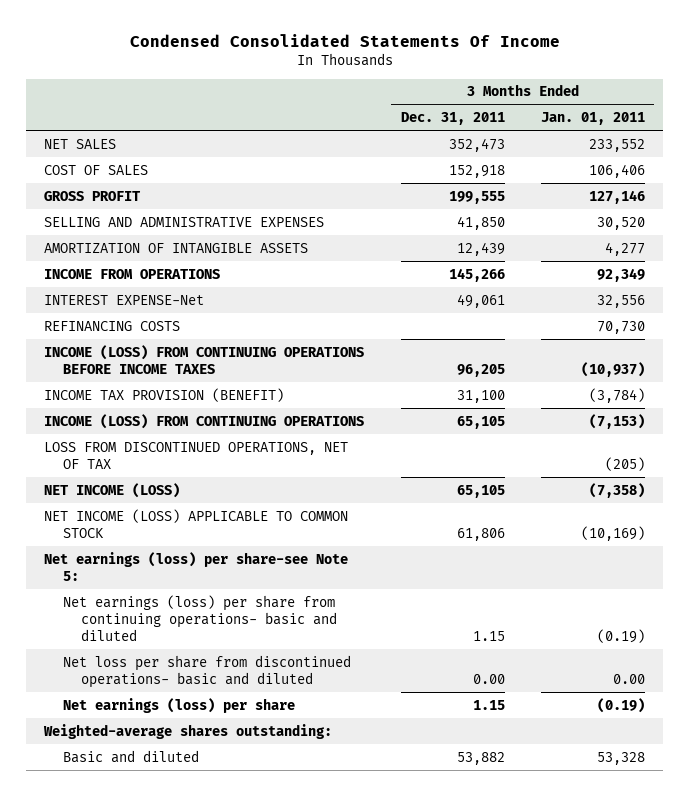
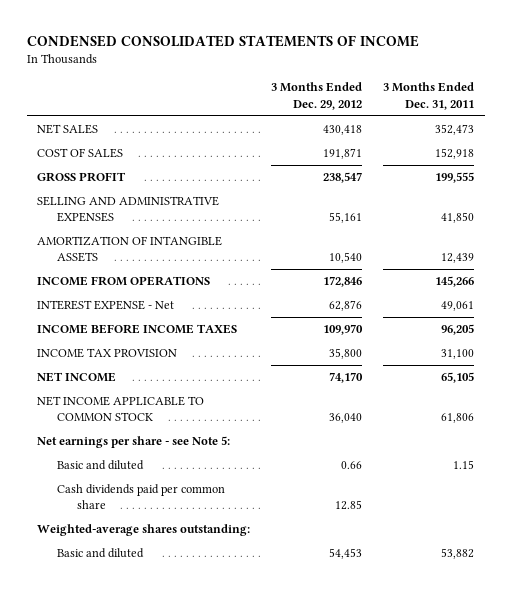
- Condensed Consolidated Statements Of Income
+ CONDENSED CONSOLIDATED STATEMENTS OF INCOME
- | 3 Months Ended Dec. 31, 2011 | 3 Months Ended Jan. 01, 2011
+ | 3 Months Ended Dec. 29, 2012 | 3 Months Ended Dec. 31, 2011
- INTEREST EXPENSE-Net | 49,061 | 32,556
- REFINANCING COSTS | | 70,730
- INCOME (LOSS) FROM CONTINUING OPERATIONS BEFORE INCOME TAXES | 96,205 | (10,937)
- INCOME TAX PROVISION (BENEFIT) | 31,100 | (3,784)
- INCOME (LOSS) FROM CONTINUING OPERATIONS | 65,105 | (7,153)
- LOSS FROM DISCONTINUED OPERATIONS, NET OF TAX | | (205)
- NET INCOME (LOSS) | 65,105 | (7,358)
- NET INCOME (LOSS) APPLICABLE TO COMMON STOCK | 61,806 | (10,169)
- Net earnings (loss) per share-see Note 5:
- Net earnings (loss) per share from continuing operations- basic and diluted | 1.15 | (0.19)
- Net loss per share from discontinued operations- basic and diluted | 0.00 | 0.00
- Net earnings (loss) per share | 1.15 | (0.19)
+ INTEREST EXPENSE - Net | 62,876 | 49,061
+ INCOME BEFORE INCOME TAXES | 109,970 | 96,205
+ INCOME TAX PROVISION | 35,800 | 31,100
+ NET INCOME | 74,170 | 65,105
+ NET INCOME APPLICABLE TO COMMON STOCK | 36,040 | 61,806
+ Net earnings per share - see Note 5:
+ Basic and diluted | 0.66 | 1.15
+ Cash dividends paid per common share | 12.85 |

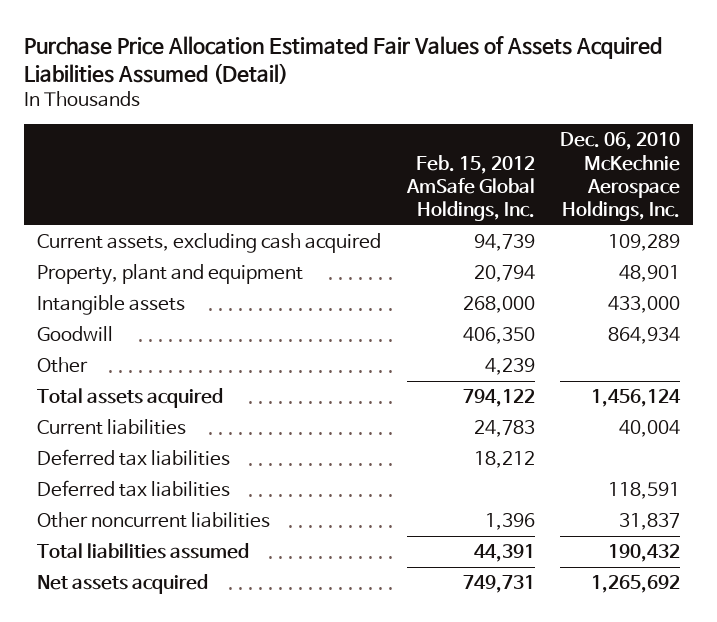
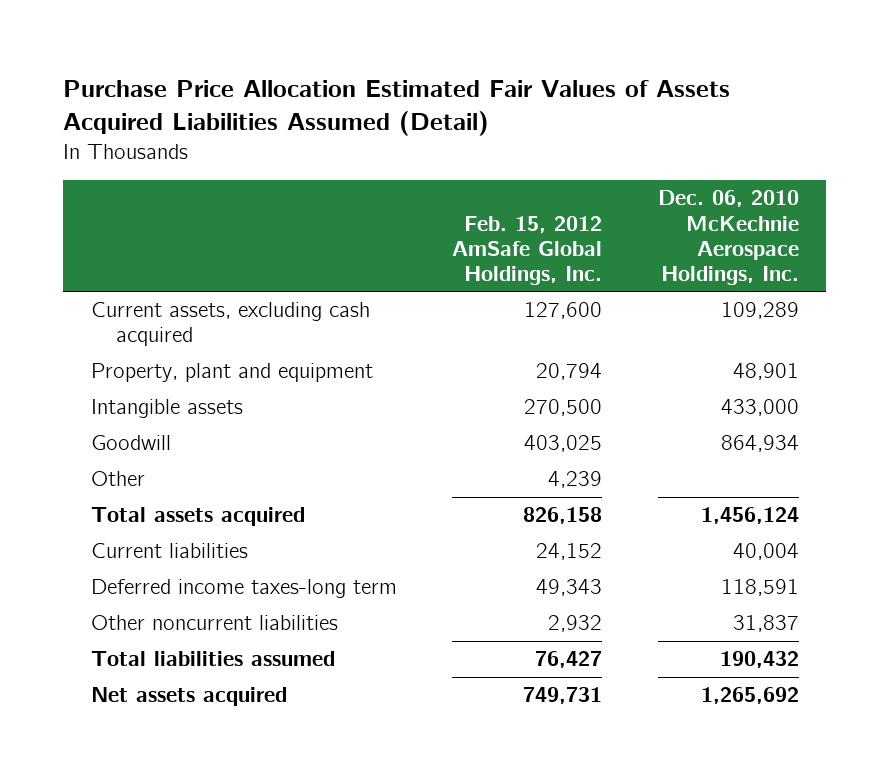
- Current assets, excluding cash acquired | 94,739 | 109,289
+ Current assets, excluding cash acquired | 127,600 | 109,289
- Intangible assets | 268,000 | 433,000
- Goodwill | 406,350 | 864,934
+ Intangible assets | 270,500 | 433,000
+ Goodwill | 403,025 | 864,934
- Total assets acquired | 794,122 | 1,456,124
- Current liabilities | 24,783 | 40,004
- Deferred tax liabilities | 18,212 |
- Deferred tax liabilities | | 118,591
- Other noncurrent liabilities | 1,396 | 31,837
- Total liabilities assumed | 44,391 | 190,432
+ Total assets acquired | 826,158 | 1,456,124
+ Current liabilities | 24,152 | 40,004
+ Deferred income taxes-long term | 49,343 | 118,591
+ Other noncurrent liabilities | 2,932 | 31,837
+ Total liabilities assumed | 76,427 | 190,432

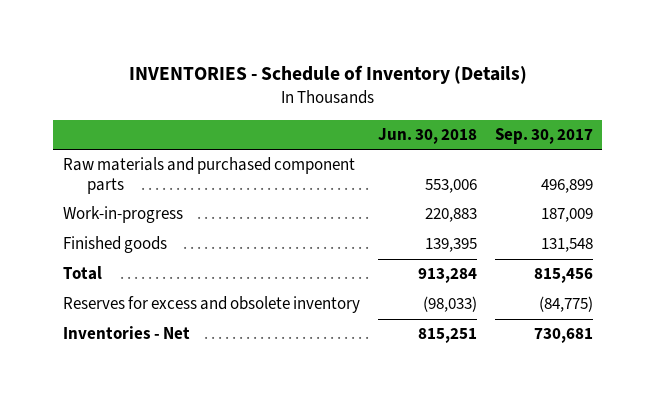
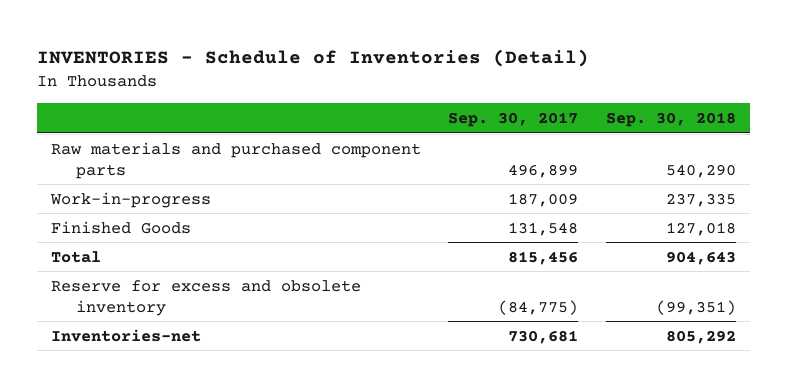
- INVENTORIES - Schedule of Inventory (Details)
+ INVENTORIES - Schedule of Inventories (Detail)
- | Jun. 30, 2018 | Sep. 30, 2017
+ | Sep. 30, 2017 | Sep. 30, 2018
- Finished goods | 139,395 | 131,548
+ Finished Goods | 131,548 | 127,018
- Reserves for excess and obsolete inventory | (98,033) | (84,775)
- Inventories - Net | 815,251 | 730,681
+ Reserve for excess and obsolete inventory | (84,775) | (99,351)
+ Inventories-net | 730,681 | 805,292

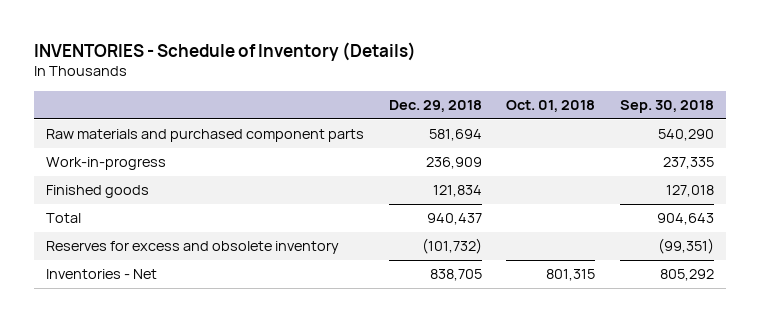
- INVENTORIES - Schedule of Inventories (Detail)
+ INVENTORIES - Schedule of Inventory (Details)
- | Sep. 30, 2017 | Sep. 30, 2018
+ | Dec. 29, 2018 | Oct. 01, 2018 | Sep. 30, 2018
- Finished Goods | 131,548 | 127,018
+ Finished goods | 121,834 | | 127,018
- Reserve for excess and obsolete inventory | (84,775) | (99,351)
- Inventories-net | 730,681 | 805,292
+ Reserves for excess and obsolete inventory | (101,732) | | (99,351)
+ Inventories - Net | 838,705 | 801,315 | 805,292

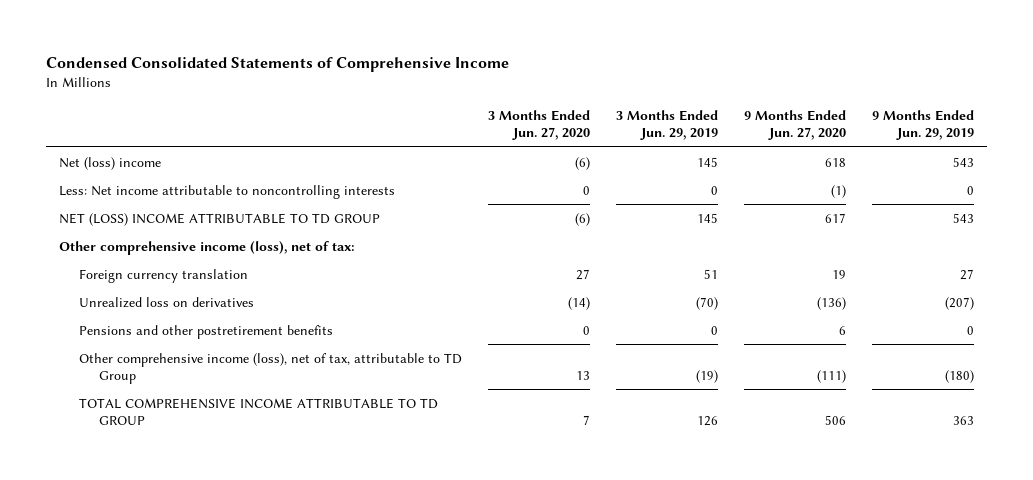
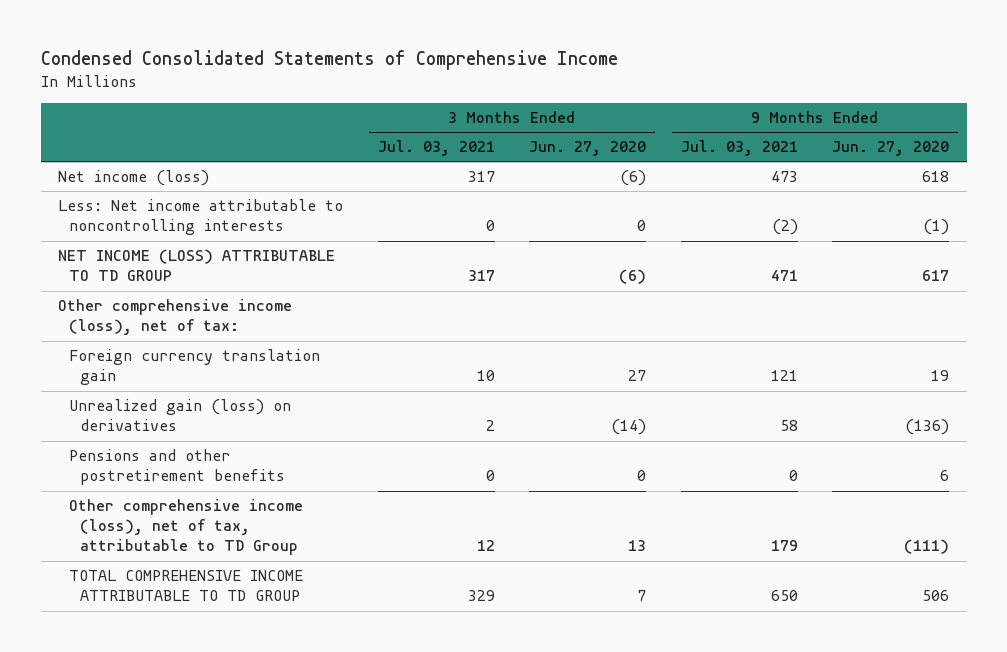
- | 3 Months Ended Jun. 27, 2020 | 3 Months Ended Jun. 29, 2019 | 9 Months Ended Jun. 27, 2020 | 9 Months Ended Jun. 29, 2019
+ | 3 Months Ended Jul. 03, 2021 | 3 Months Ended Jun. 27, 2020 | 9 Months Ended Jul. 03, 2021 | 9 Months Ended Jun. 27, 2020
- Net (loss) income | (6) | 145 | 618 | 543
+ Net income (loss) | 317 | (6) | 473 | 618
- NET (LOSS) INCOME ATTRIBUTABLE TO TD GROUP | (6) | 145 | 617 | 543
+ NET INCOME (LOSS) ATTRIBUTABLE TO TD GROUP | 317 | (6) | 471 | 617
- Foreign currency translation | 27 | 51 | 19 | 27
- Unrealized loss on derivatives | (14) | (70) | (136) | (207)
+ Foreign currency translation gain | 10 | 27 | 121 | 19
+ Unrealized gain (loss) on derivatives | 2 | (14) | 58 | (136)

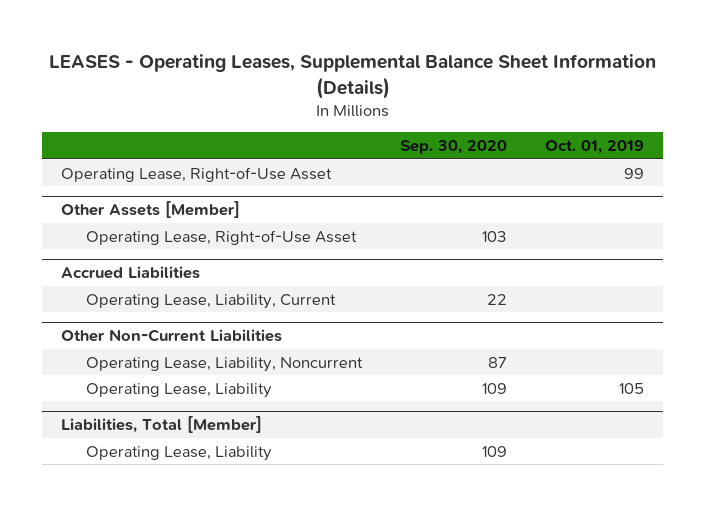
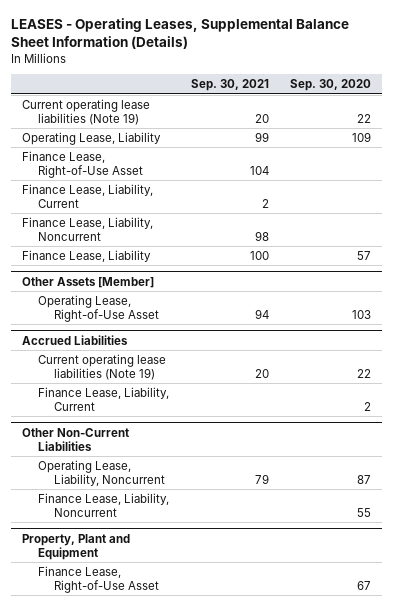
- | Sep. 30, 2020 | Oct. 01, 2019
+ | Sep. 30, 2021 | Sep. 30, 2020
- Operating Lease, Right-of-Use Asset | | 99
+ Current operating lease liabilities (Note 19) | 20 | 22
+ Operating Lease, Liability | 99 | 109
+ Finance Lease, Right-of-Use Asset | 104 |
+ Finance Lease, Liability, Current | 2 |
+ Finance Lease, Liability, Noncurrent | 98 |
+ Finance Lease, Liability | 100 | 57
@ Accrued Liabilities
- Operating Lease, Liability, Current | 22 |
+ Current operating lease liabilities (Note 19) | 20 | 22
+ Finance Lease, Liability, Current | | 2
@ Other Non-Current Liabilities
- Operating Lease, Liability | 109 | 105
- Liabilities, Total [Member]
- Operating Lease, Liability | 109 |
@ Other Non-Current Liabilities
+ Finance Lease, Liability, Noncurrent | | 55
+ Property, Plant and Equipment
+ Finance Lease, Right-of-Use Asset | | 67

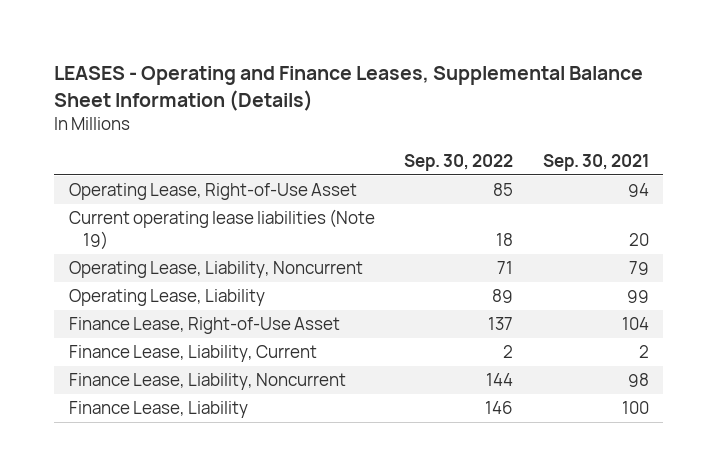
- LEASES - Operating Leases, Supplemental Balance Sheet Information (Details)
+ LEASES - Operating and Finance Leases, Supplemental Balance Sheet Information (Details)
- | Sep. 30, 2021 | Sep. 30, 2020
+ | Sep. 30, 2022 | Sep. 30, 2021
+ Operating Lease, Right-of-Use Asset | 85 | 94
+ Operating Lease, Liability, Noncurrent | 71 | 79
- Other Assets [Member]
- Operating Lease, Right-of-Use Asset | 94 | 103
- Accrued Liabilities
- Current operating lease liabilities (Note 19) | 20 | 22
- Finance Lease, Liability, Current | | 2
- Other Non-Current Liabilities
- Operating Lease, Liability, Noncurrent | 79 | 87
- Finance Lease, Liability, Noncurrent | | 55
- Property, Plant and Equipment
- Finance Lease, Right-of-Use Asset | | 67

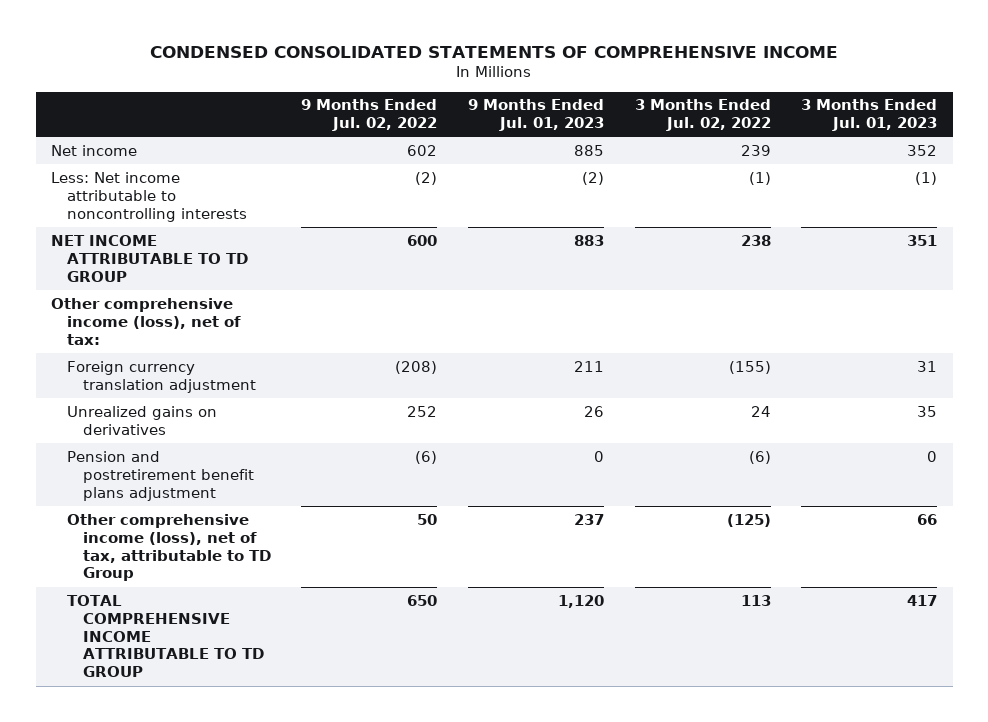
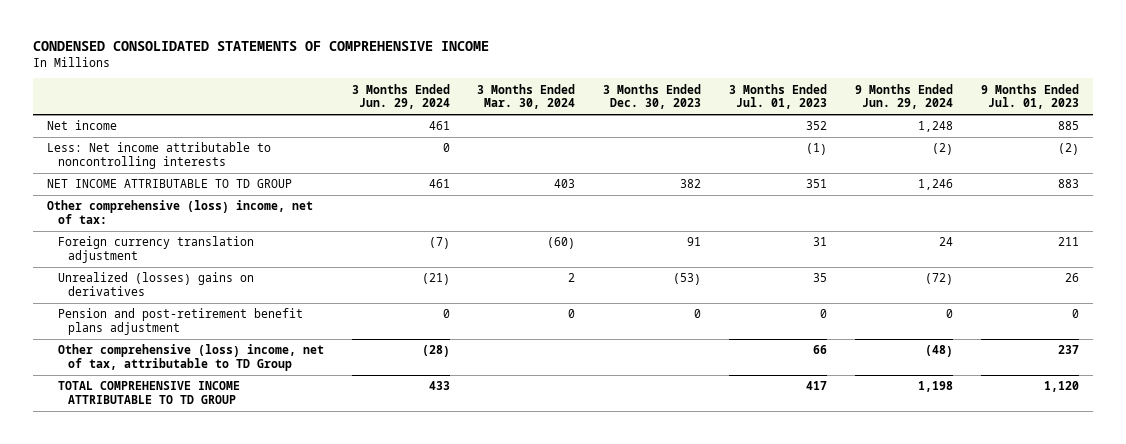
- | 9 Months Ended Jul. 02, 2022 | 9 Months Ended Jul. 01, 2023 | 3 Months Ended Jul. 02, 2022 | 3 Months Ended Jul. 01, 2023
+ | 3 Months Ended Jun. 29, 2024 | 3 Months Ended Mar. 30, 2024 | 3 Months Ended Dec. 30, 2023 | 3 Months Ended Jul. 01, 2023 | 9 Months Ended Jun. 29, 2024 | 9 Months Ended Jul. 01, 2023
- Other comprehensive income (loss), net of tax:
+ Other comprehensive (loss) income, net of tax:
- Unrealized gains on derivatives | 252 | 26 | 24 | 35
- Pension and postretirement benefit plans adjustment | (6) | 0 | (6) | 0
- Other comprehensive income (loss), net of tax, attributable to TD Group | 50 | 237 | (125) | 66
+ Unrealized (losses) gains on derivatives | (21) | 2 | (53) | 35 | (72) | 26
+ Pension and post-retirement benefit plans adjustment | 0 | 0 | 0 | 0 | 0 | 0
+ Other comprehensive (loss) income, net of tax, attributable to TD Group | (28) | | | 66 | (48) | 237

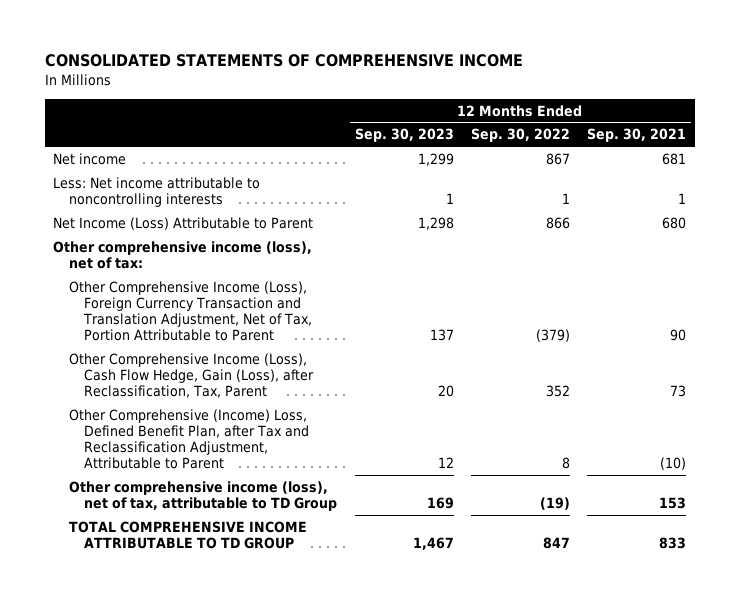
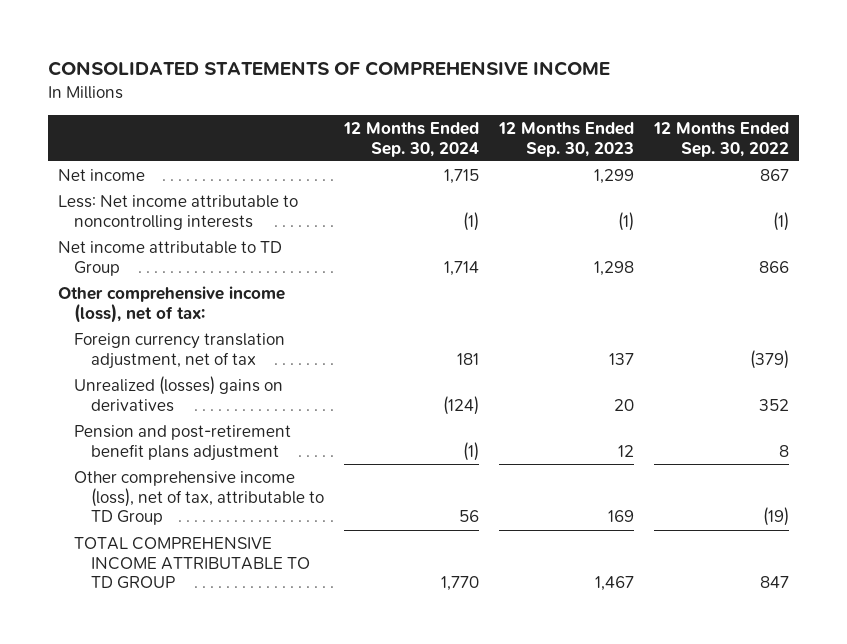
- | 12 Months Ended Sep. 30, 2023 | 12 Months Ended Sep. 30, 2022 | 12 Months Ended Sep. 30, 2021
+ | 12 Months Ended Sep. 30, 2024 | 12 Months Ended Sep. 30, 2023 | 12 Months Ended Sep. 30, 2022
- Less: Net income attributable to noncontrolling interests | 1 | 1 | 1
- Net Income (Loss) Attributable to Parent | 1,298 | 866 | 680
+ Less: Net income attributable to noncontrolling interests | (1) | (1) | (1)
+ Net income attributable to TD Group | 1,714 | 1,298 | 866
- Other Comprehensive Income (Loss), Foreign Currency Transaction and Translation Adjustment, Net of Tax, Portion Attributable to Parent | 137 | (379) | 90
- Other Comprehensive Income (Loss), Cash Flow Hedge, Gain (Loss), after Reclassification, Tax, Parent | 20 | 352 | 73
- Other Comprehensive (Income) Loss, Defined Benefit Plan, after Tax and Reclassification Adjustment, Attributable to Parent | 12 | 8 | (10)
+ Foreign currency translation adjustment, net of tax | 181 | 137 | (379)
+ Unrealized (losses) gains on derivatives | (124) | 20 | 352
+ Pension and post-retirement benefit plans adjustment | (1) | 12 | 8

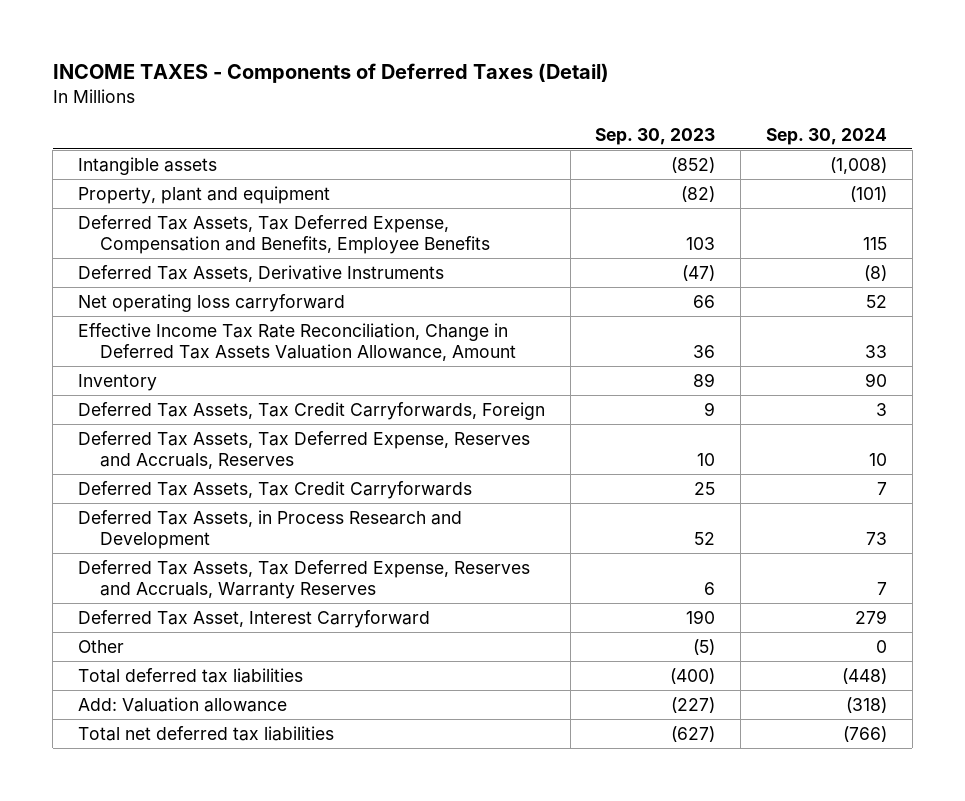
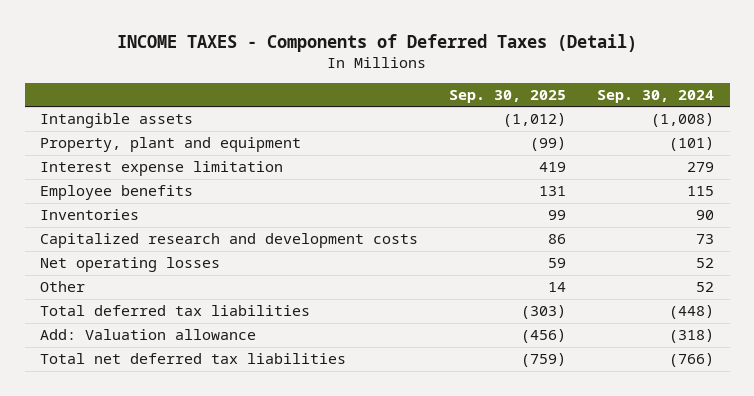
- | Sep. 30, 2023 | Sep. 30, 2024
+ | Sep. 30, 2025 | Sep. 30, 2024
- Deferred Tax Assets, Tax Deferred Expense, Compensation and Benefits, Employee Benefits | 103 | 115
- Deferred Tax Assets, Derivative Instruments | (47) | (8)
- Net operating loss carryforward | 66 | 52
- Effective Income Tax Rate Reconciliation, Change in Deferred Tax Assets Valuation Allowance, Amount | 36 | 33
- Inventory | 89 | 90
- Deferred Tax Assets, Tax Credit Carryforwards, Foreign | 9 | 3
- Deferred Tax Assets, Tax Deferred Expense, Reserves and Accruals, Reserves | 10 | 10
- Deferred Tax Assets, Tax Credit Carryforwards | 25 | 7
- Deferred Tax Assets, in Process Research and Development | 52 | 73
- Deferred Tax Assets, Tax Deferred Expense, Reserves and Accruals, Warranty Reserves | 6 | 7
- Deferred Tax Asset, Interest Carryforward | 190 | 279
- Other | (5) | 0
+ Interest expense limitation | 419 | 279
+ Employee benefits | 131 | 115
+ Inventories | 99 | 90
+ Capitalized research and development costs | 86 | 73
+ Net operating losses | 59 | 52
+ Other | 14 | 52

